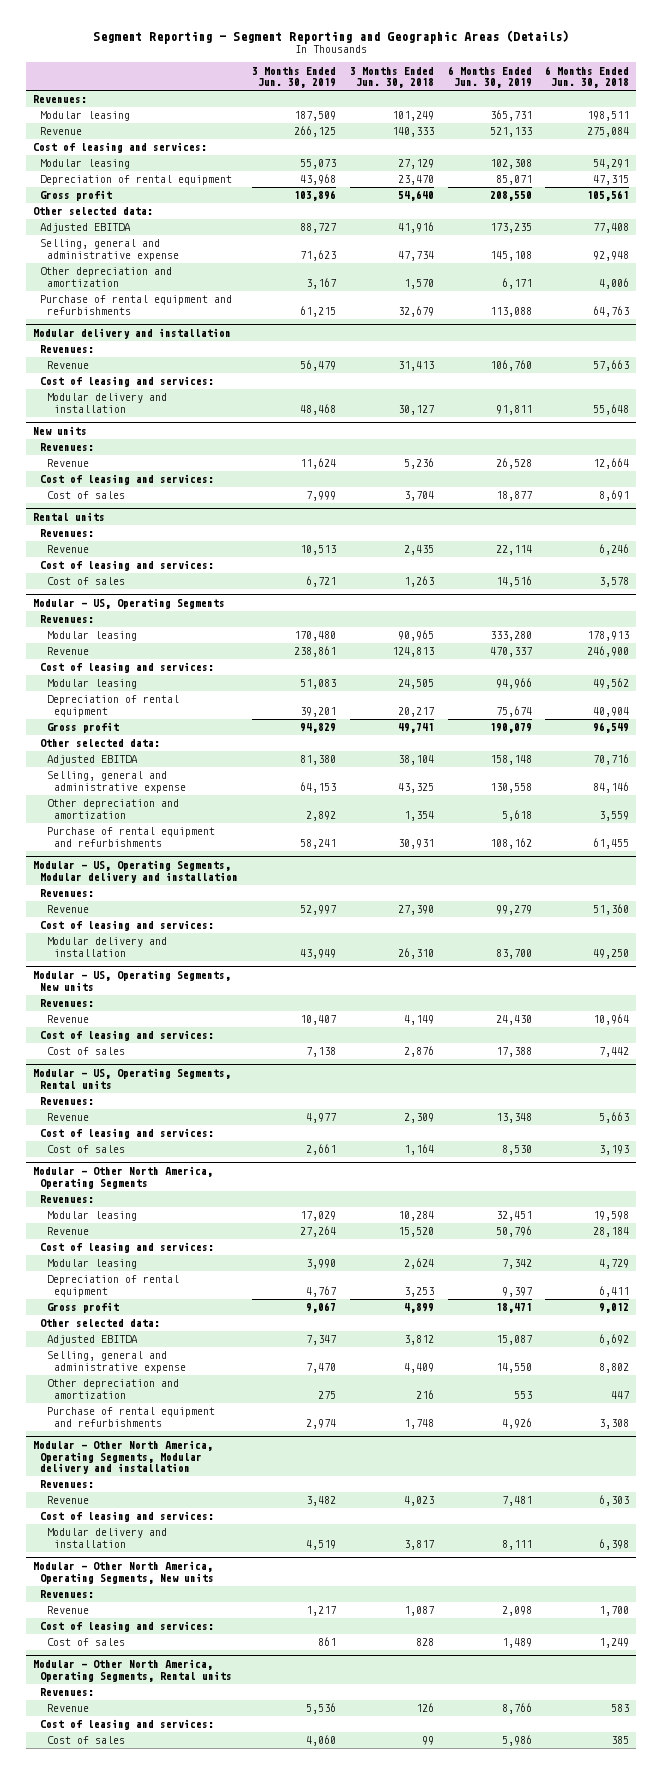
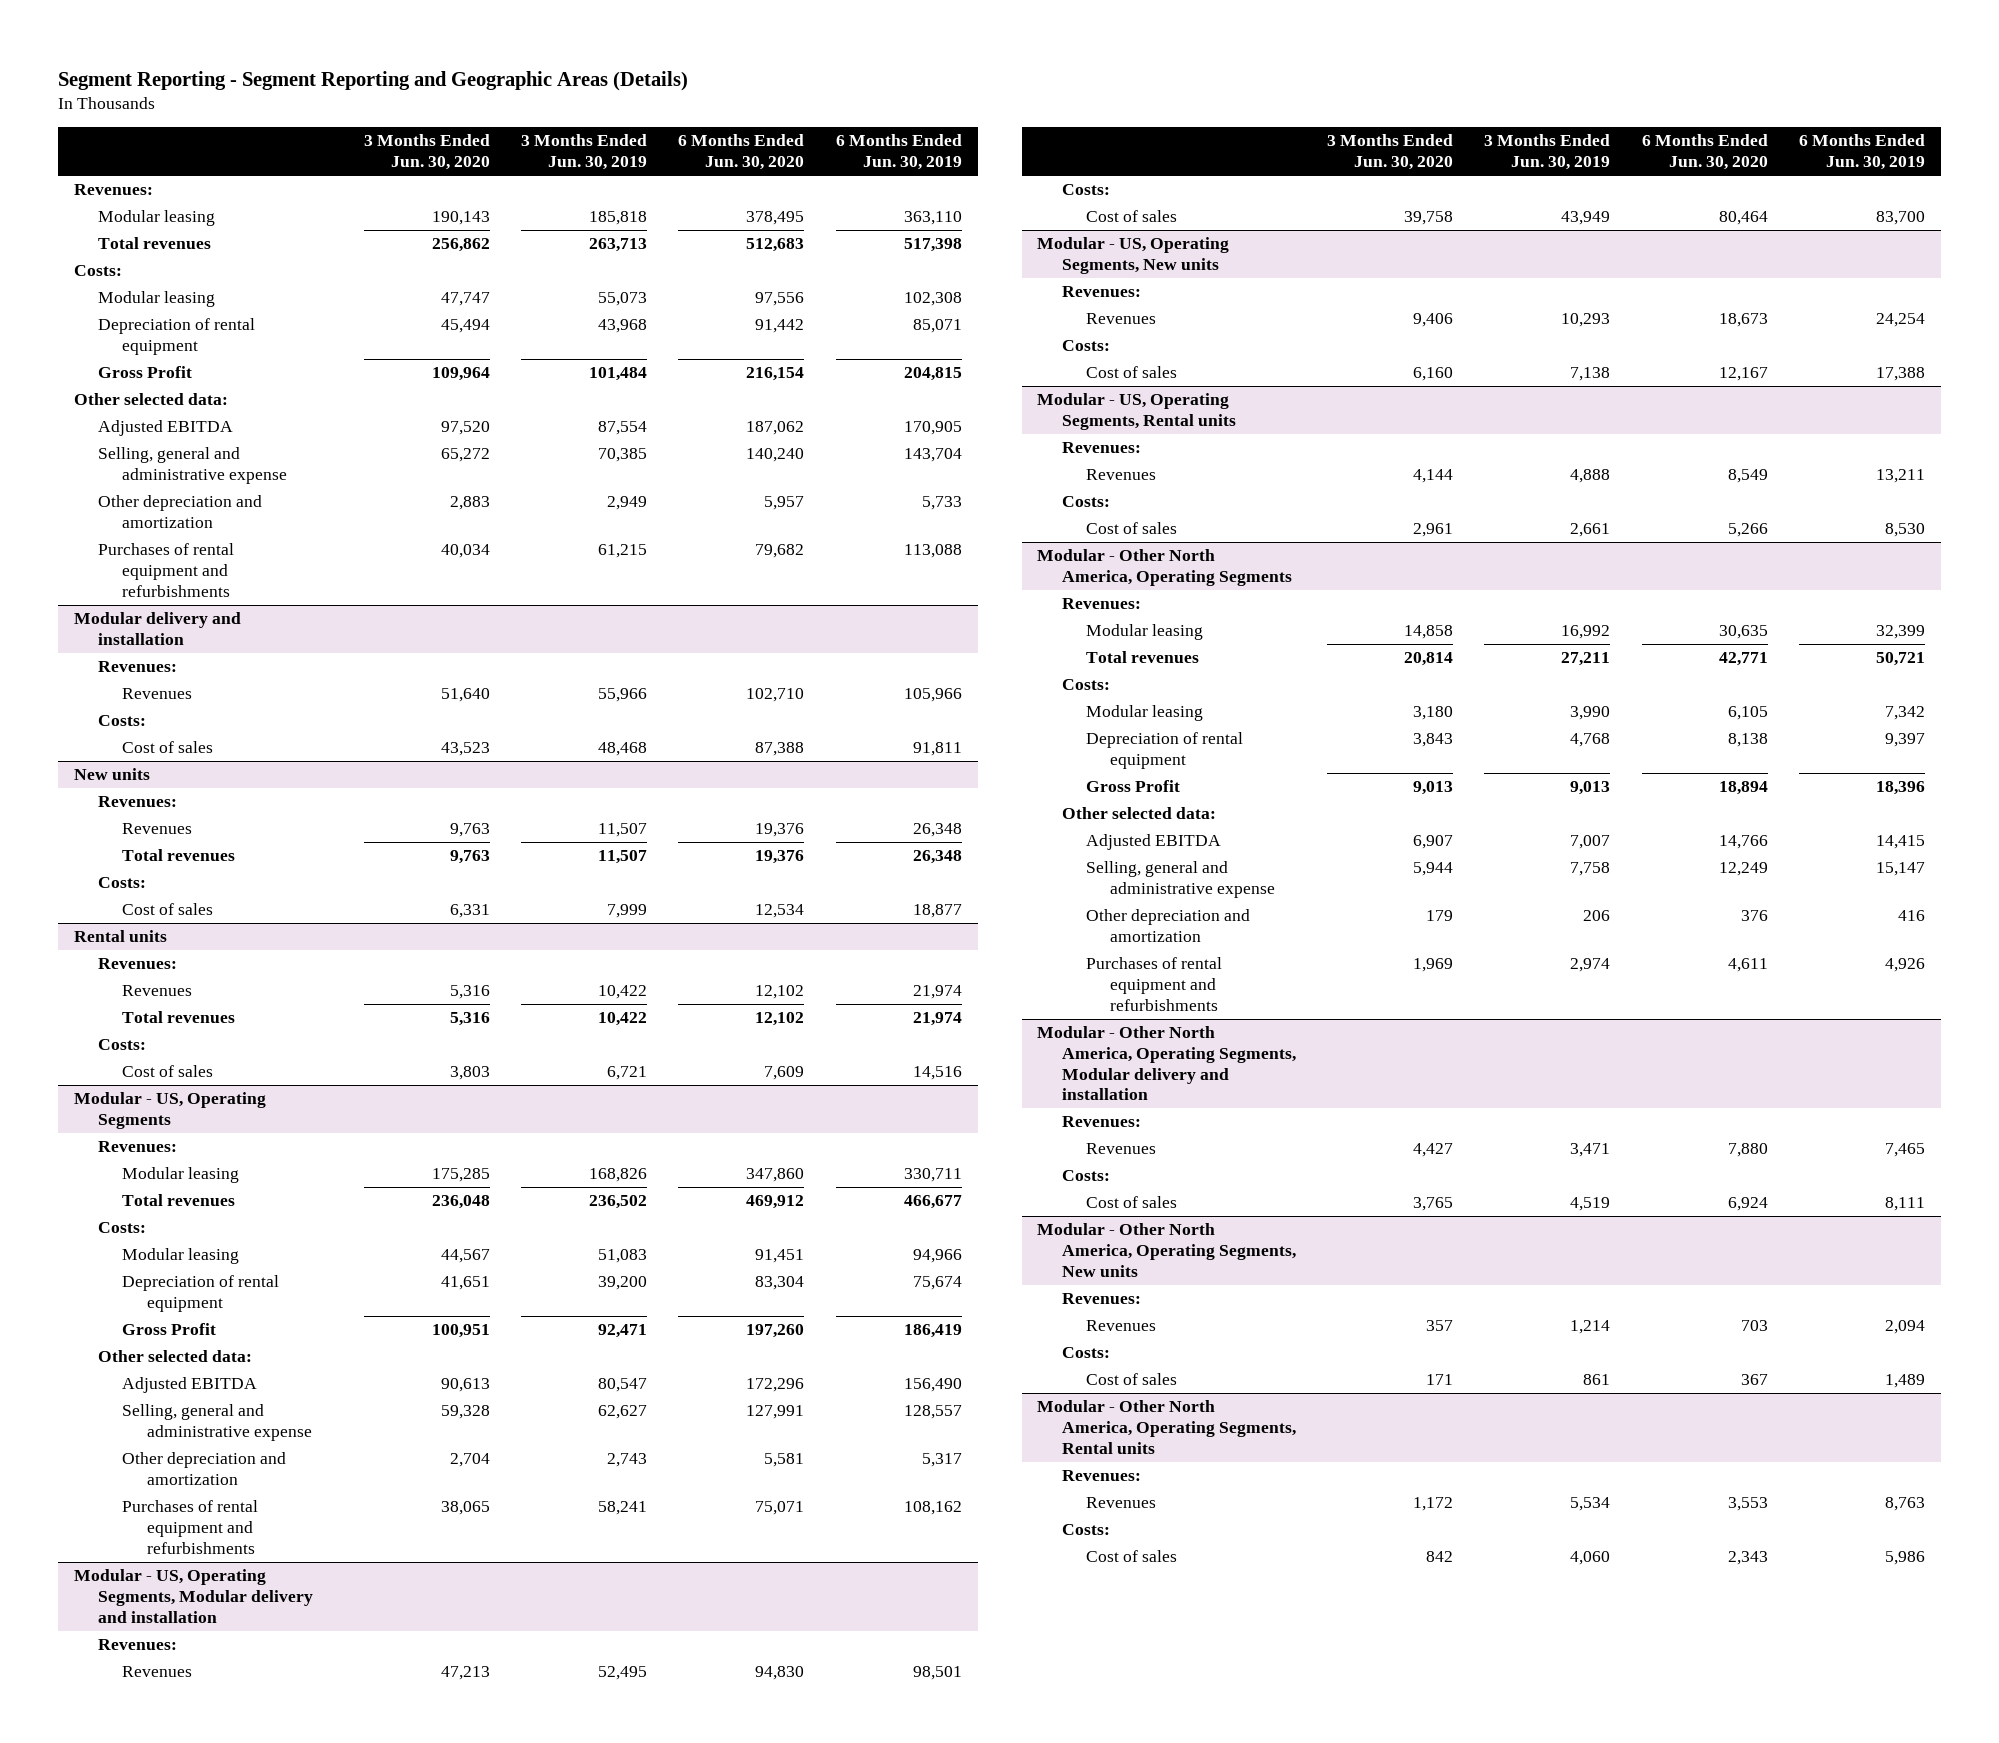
- | 3 Months Ended Jun. 30, 2019 | 3 Months Ended Jun. 30, 2018 | 6 Months Ended Jun. 30, 2019 | 6 Months Ended Jun. 30, 2018
+ | 3 Months Ended Jun. 30, 2020 | 3 Months Ended Jun. 30, 2019 | 6 Months Ended Jun. 30, 2020 | 6 Months Ended Jun. 30, 2019
- Modular leasing | 187,509 | 101,249 | 365,731 | 198,511
- Revenue | 266,125 | 140,333 | 521,133 | 275,084
- Cost of leasing and services:
+ Modular leasing | 190,143 | 185,818 | 378,495 | 363,110
+ Total revenues | 256,862 | 263,713 | 512,683 | 517,398
+ Costs:
- Gross profit | 103,896 | 54,640 | 208,550 | 105,561
+ Gross Profit | 109,964 | 101,484 | 216,154 | 204,815
- Adjusted EBITDA | 88,727 | 41,916 | 173,235 | 77,408
- Selling, general and administrative expense | 71,623 | 47,734 | 145,108 | 92,948
- Other depreciation and amortization | 3,167 | 1,570 | 6,171 | 4,006
- Purchase of rental equipment and refurbishments | 61,215 | 32,679 | 113,088 | 64,763
+ Adjusted EBITDA | 97,520 | 87,554 | 187,062 | 170,905
+ Selling, general and administrative expense | 65,272 | 70,385 | 140,240 | 143,704
+ Other depreciation and amortization | 2,883 | 2,949 | 5,957 | 5,733
+ Purchases of rental equipment and refurbishments | 40,034 | 61,215 | 79,682 | 113,088
@ Modular delivery and installation
- Revenue | 56,479 | 31,413 | 106,760 | 57,663
- Cost of leasing and services:
- Modular delivery and installation | 48,468 | 30,127 | 91,811 | 55,648
+ Revenues | 51,640 | 55,966 | 102,710 | 105,966
+ Costs:
+ Cost of sales | 43,523 | 48,468 | 87,388 | 91,811
@ New units
- Revenue | 11,624 | 5,236 | 26,528 | 12,664
- Cost of leasing and services:
+ Revenues | 9,763 | 11,507 | 19,376 | 26,348
+ Total revenues | 9,763 | 11,507 | 19,376 | 26,348
+ Costs:
@ Rental units
- Revenue | 10,513 | 2,435 | 22,114 | 6,246
- Cost of leasing and services:
+ Revenues | 5,316 | 10,422 | 12,102 | 21,974
+ Total revenues | 5,316 | 10,422 | 12,102 | 21,974
+ Costs:
@ Modular - US, Operating Segments
- Modular leasing | 170,480 | 90,965 | 333,280 | 178,913
- Revenue | 238,861 | 124,813 | 470,337 | 246,900
- Cost of leasing and services:
+ Modular leasing | 175,285 | 168,826 | 347,860 | 330,711
+ Total revenues | 236,048 | 236,502 | 469,912 | 466,677
+ Costs:
- Depreciation of rental equipment | 39,201 | 20,217 | 75,674 | 40,904
- Gross profit | 94,829 | 49,741 | 190,079 | 96,549
+ Depreciation of rental equipment | 41,651 | 39,200 | 83,304 | 75,674
+ Gross Profit | 100,951 | 92,471 | 197,260 | 186,419
- Adjusted EBITDA | 81,380 | 38,104 | 158,148 | 70,716
- Selling, general and administrative expense | 64,153 | 43,325 | 130,558 | 84,146
- Other depreciation and amortization | 2,892 | 1,354 | 5,618 | 3,559
- Purchase of rental equipment and refurbishments | 58,241 | 30,931 | 108,162 | 61,455
+ Adjusted EBITDA | 90,613 | 80,547 | 172,296 | 156,490
+ Selling, general and administrative expense | 59,328 | 62,627 | 127,991 | 128,557
+ Other depreciation and amortization | 2,704 | 2,743 | 5,581 | 5,317
+ Purchases of rental equipment and refurbishments | 38,065 | 58,241 | 75,071 | 108,162
@ Modular - US, Operating Segments, Modular delivery and installation
- Revenue | 52,997 | 27,390 | 99,279 | 51,360
- Cost of leasing and services:
- Modular delivery and installation | 43,949 | 26,310 | 83,700 | 49,250
+ Revenues | 47,213 | 52,495 | 94,830 | 98,501
+ Costs:
+ Cost of sales | 39,758 | 43,949 | 80,464 | 83,700
@ Modular - US, Operating Segments, New units
- Revenue | 10,407 | 4,149 | 24,430 | 10,964
- Cost of leasing and services:
+ Revenues | 9,406 | 10,293 | 18,673 | 24,254
+ Costs:
@ Modular - US, Operating Segments, Rental units
- Revenue | 4,977 | 2,309 | 13,348 | 5,663
- Cost of leasing and services:
+ Revenues | 4,144 | 4,888 | 8,549 | 13,211
+ Costs:
@ Modular - Other North America, Operating Segments
- Modular leasing | 17,029 | 10,284 | 32,451 | 19,598
- Revenue | 27,264 | 15,520 | 50,796 | 28,184
- Cost of leasing and services:
+ Modular leasing | 14,858 | 16,992 | 30,635 | 32,399
+ Total revenues | 20,814 | 27,211 | 42,771 | 50,721
+ Costs:
- Depreciation of rental equipment | 4,767 | 3,253 | 9,397 | 6,411
- Gross profit | 9,067 | 4,899 | 18,471 | 9,012
+ Depreciation of rental equipment | 3,843 | 4,768 | 8,138 | 9,397
+ Gross Profit | 9,013 | 9,013 | 18,894 | 18,396
- Adjusted EBITDA | 7,347 | 3,812 | 15,087 | 6,692
- Selling, general and administrative expense | 7,470 | 4,409 | 14,550 | 8,802
- Other depreciation and amortization | 275 | 216 | 553 | 447
- Purchase of rental equipment and refurbishments | 2,974 | 1,748 | 4,926 | 3,308
+ Adjusted EBITDA | 6,907 | 7,007 | 14,766 | 14,415
+ Selling, general and administrative expense | 5,944 | 7,758 | 12,249 | 15,147
+ Other depreciation and amortization | 179 | 206 | 376 | 416
+ Purchases of rental equipment and refurbishments | 1,969 | 2,974 | 4,611 | 4,926
@ Modular - Other North America, Operating Segments, Modular delivery and installation
- Revenue | 3,482 | 4,023 | 7,481 | 6,303
- Cost of leasing and services:
- Modular delivery and installation | 4,519 | 3,817 | 8,111 | 6,398
+ Revenues | 4,427 | 3,471 | 7,880 | 7,465
+ Costs:
+ Cost of sales | 3,765 | 4,519 | 6,924 | 8,111
@ Modular - Other North America, Operating Segments, New units
- Revenue | 1,217 | 1,087 | 2,098 | 1,700
- Cost of leasing and services:
+ Revenues | 357 | 1,214 | 703 | 2,094
+ Costs:
@ Modular - Other North America, Operating Segments, Rental units
- Revenue | 5,536 | 126 | 8,766 | 583
- Cost of leasing and services:
+ Revenues | 1,172 | 5,534 | 3,553 | 8,763
+ Costs:

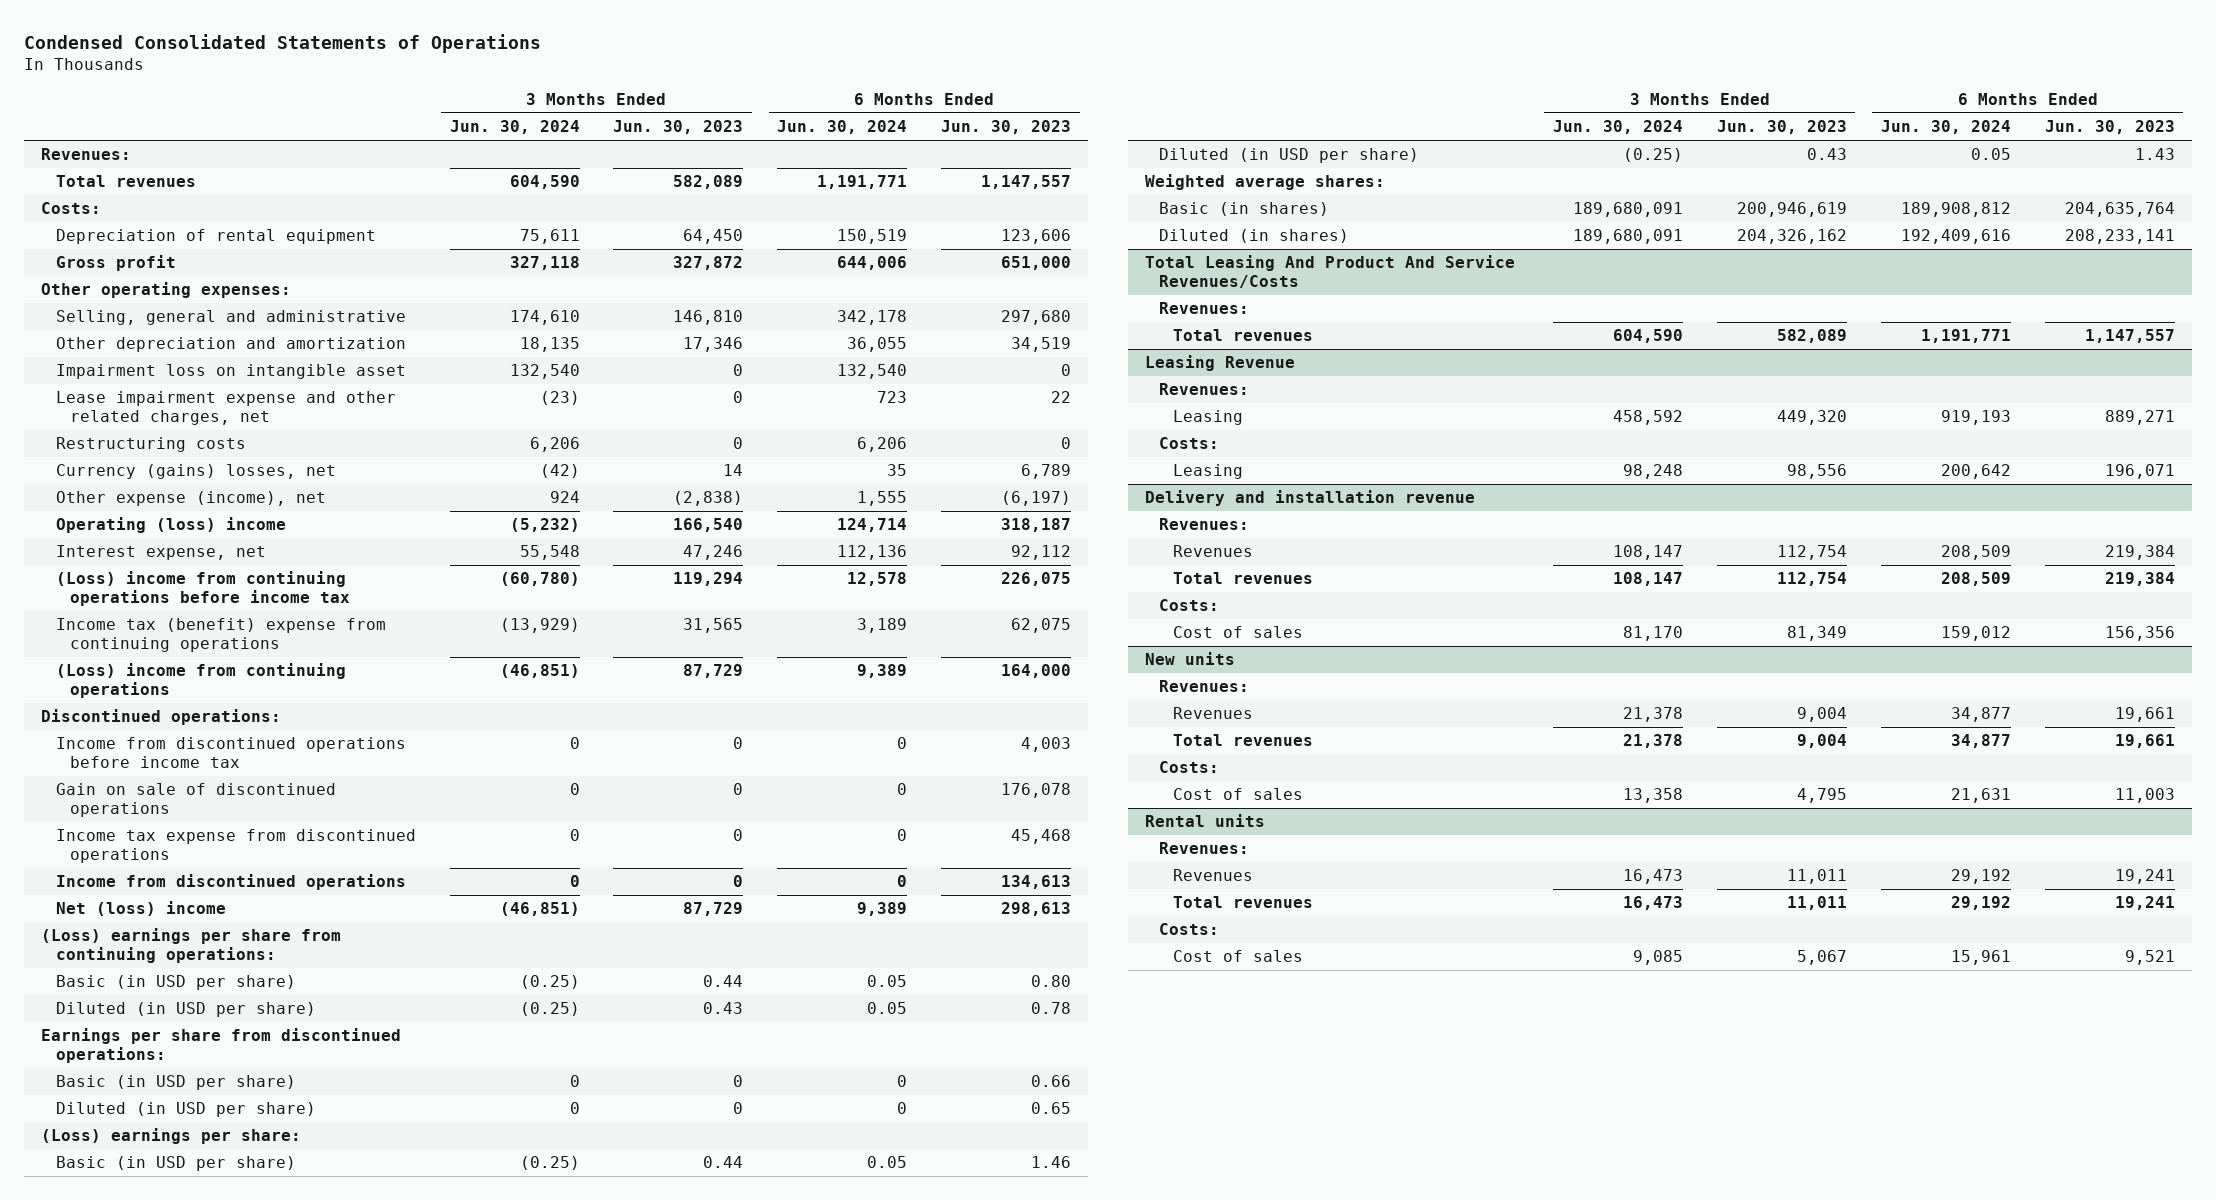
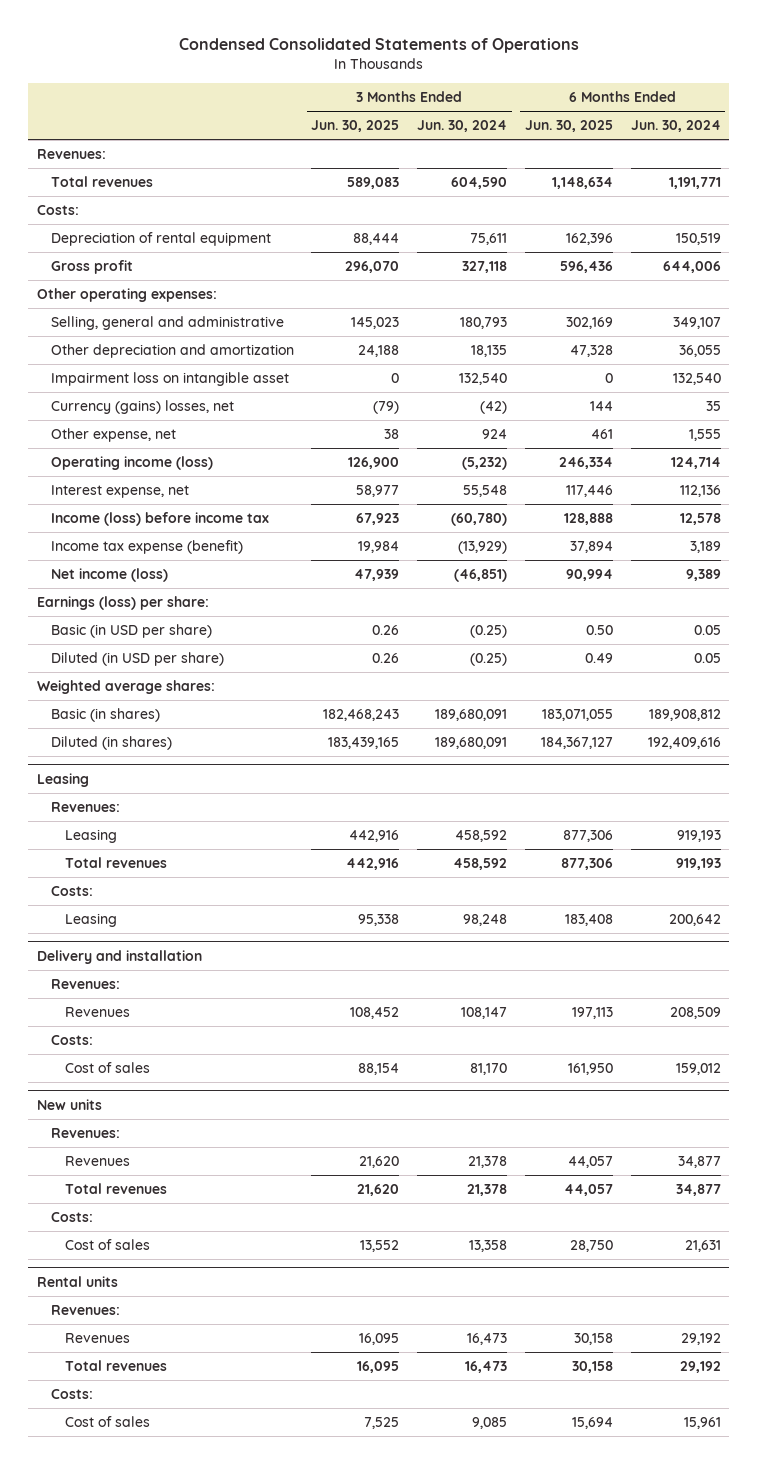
- | 3 Months Ended Jun. 30, 2024 | 3 Months Ended Jun. 30, 2023 | 6 Months Ended Jun. 30, 2024 | 6 Months Ended Jun. 30, 2023
+ | 3 Months Ended Jun. 30, 2025 | 3 Months Ended Jun. 30, 2024 | 6 Months Ended Jun. 30, 2025 | 6 Months Ended Jun. 30, 2024
- Selling, general and administrative | 174,610 | 146,810 | 342,178 | 297,680
+ Selling, general and administrative | 145,023 | 180,793 | 302,169 | 349,107
- Lease impairment expense and other related charges, net | (23) | 0 | 723 | 22
- Restructuring costs | 6,206 | 0 | 6,206 | 0
- Other expense (income), net | 924 | (2,838) | 1,555 | (6,197)
- Operating (loss) income | (5,232) | 166,540 | 124,714 | 318,187
+ Other expense, net | 38 | 924 | 461 | 1,555
+ Operating income (loss) | 126,900 | (5,232) | 246,334 | 124,714
- (Loss) income from continuing operations before income tax | (60,780) | 119,294 | 12,578 | 226,075
- Income tax (benefit) expense from continuing operations | (13,929) | 31,565 | 3,189 | 62,075
- (Loss) income from continuing operations | (46,851) | 87,729 | 9,389 | 164,000
- Discontinued operations:
- Income from discontinued operations before income tax | 0 | 0 | 0 | 4,003
- Gain on sale of discontinued operations | 0 | 0 | 0 | 176,078
- Income tax expense from discontinued operations | 0 | 0 | 0 | 45,468
- Income from discontinued operations | 0 | 0 | 0 | 134,613
- Net (loss) income | (46,851) | 87,729 | 9,389 | 298,613
- (Loss) earnings per share from continuing operations:
- Basic (in USD per share) | (0.25) | 0.44 | 0.05 | 0.80
- Diluted (in USD per share) | (0.25) | 0.43 | 0.05 | 0.78
- Earnings per share from discontinued operations:
- Basic (in USD per share) | 0 | 0 | 0 | 0.66
- Diluted (in USD per share) | 0 | 0 | 0 | 0.65
- (Loss) earnings per share:
+ Income (loss) before income tax | 67,923 | (60,780) | 128,888 | 12,578
+ Income tax expense (benefit) | 19,984 | (13,929) | 37,894 | 3,189
+ Net income (loss) | 47,939 | (46,851) | 90,994 | 9,389
+ Earnings (loss) per share:
- Total Leasing And Product And Service Revenues/Costs
- Revenues:
- Total revenues | 604,590 | 582,089 | 1,191,771 | 1,147,557
- Leasing Revenue
+ Leasing
+ Total revenues | 442,916 | 458,592 | 877,306 | 919,193
- Delivery and installation revenue
+ Delivery and installation
- Total revenues | 108,147 | 112,754 | 208,509 | 219,384

